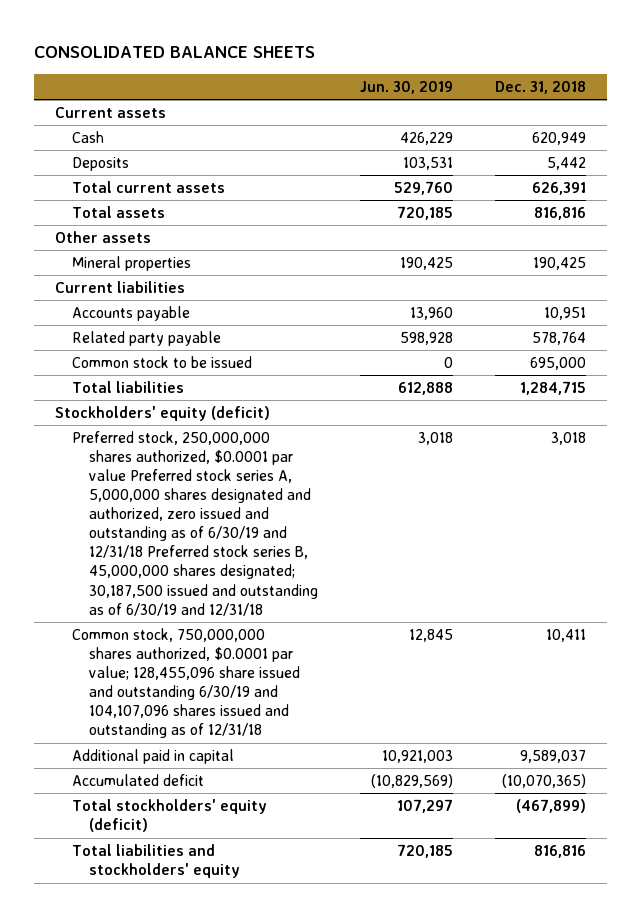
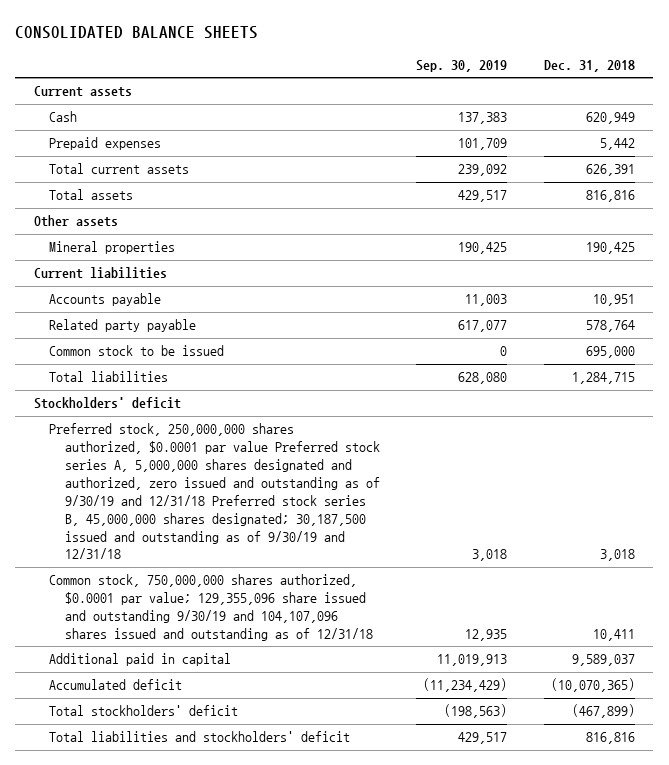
- | Jun. 30, 2019 | Dec. 31, 2018
+ | Sep. 30, 2019 | Dec. 31, 2018
- Deposits | 103,531 | 5,442
+ Prepaid expenses | 101,709 | 5,442
- Stockholders' equity (deficit)
- Preferred stock, 250,000,000 shares authorized, $0.0001 par value Preferred stock series A, 5,000,000 shares designated and authorized, zero issued and outstanding as of 6/30/19 and 12/31/18 Preferred stock series B, 45,000,000 shares designated; 30,187,500 issued and outstanding as of 6/30/19 and 12/31/18 | 3,018 | 3,018
- Common stock, 750,000,000 shares authorized, $0.0001 par value; 128,455,096 share issued and outstanding 6/30/19 and 104,107,096 shares issued and outstanding as of 12/31/18 | 12,845 | 10,411
+ Stockholders' deficit
+ Preferred stock, 250,000,000 shares authorized, $0.0001 par value Preferred stock series A, 5,000,000 shares designated and authorized, zero issued and outstanding as of 9/30/19 and 12/31/18 Preferred stock series B, 45,000,000 shares designated; 30,187,500 issued and outstanding as of 9/30/19 and 12/31/18 | 3,018 | 3,018
+ Common stock, 750,000,000 shares authorized, $0.0001 par value; 129,355,096 share issued and outstanding 9/30/19 and 104,107,096 shares issued and outstanding as of 12/31/18 | 12,935 | 10,411
- Total stockholders' equity (deficit) | 107,297 | (467,899)
- Total liabilities and stockholders' equity | 720,185 | 816,816
+ Total stockholders' deficit | (198,563) | (467,899)
+ Total liabilities and stockholders' deficit | 429,517 | 816,816

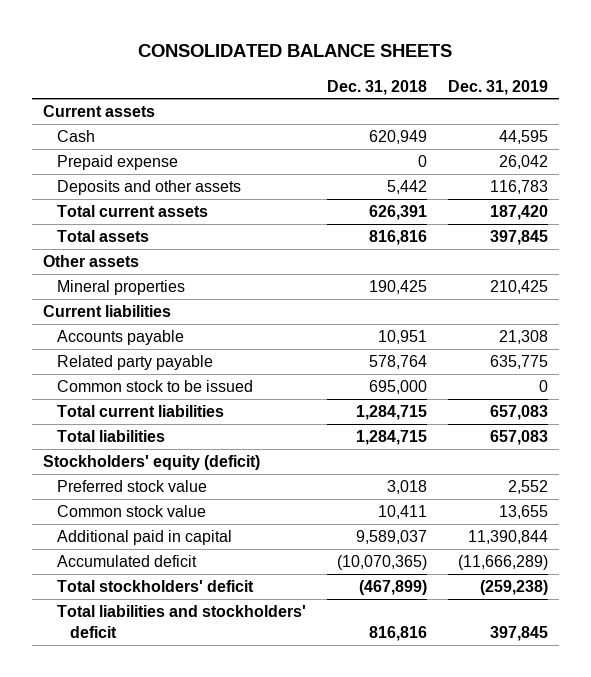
- | Sep. 30, 2019 | Dec. 31, 2018
+ | Dec. 31, 2018 | Dec. 31, 2019
- Prepaid expenses | 101,709 | 5,442
+ Prepaid expense | 0 | 26,042
+ Deposits and other assets | 5,442 | 116,783
+ Total current liabilities | 1,284,715 | 657,083
- Stockholders' deficit
- Preferred stock, 250,000,000 shares authorized, $0.0001 par value Preferred stock series A, 5,000,000 shares designated and authorized, zero issued and outstanding as of 9/30/19 and 12/31/18 Preferred stock series B, 45,000,000 shares designated; 30,187,500 issued and outstanding as of 9/30/19 and 12/31/18 | 3,018 | 3,018
- Common stock, 750,000,000 shares authorized, $0.0001 par value; 129,355,096 share issued and outstanding 9/30/19 and 104,107,096 shares issued and outstanding as of 12/31/18 | 12,935 | 10,411
+ Stockholders' equity (deficit)
+ Preferred stock value | 3,018 | 2,552
+ Common stock value | 10,411 | 13,655

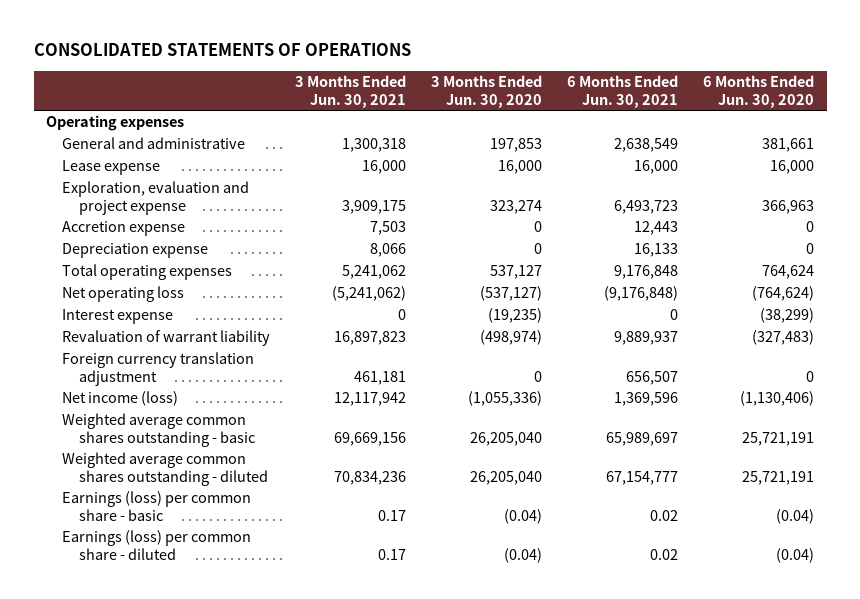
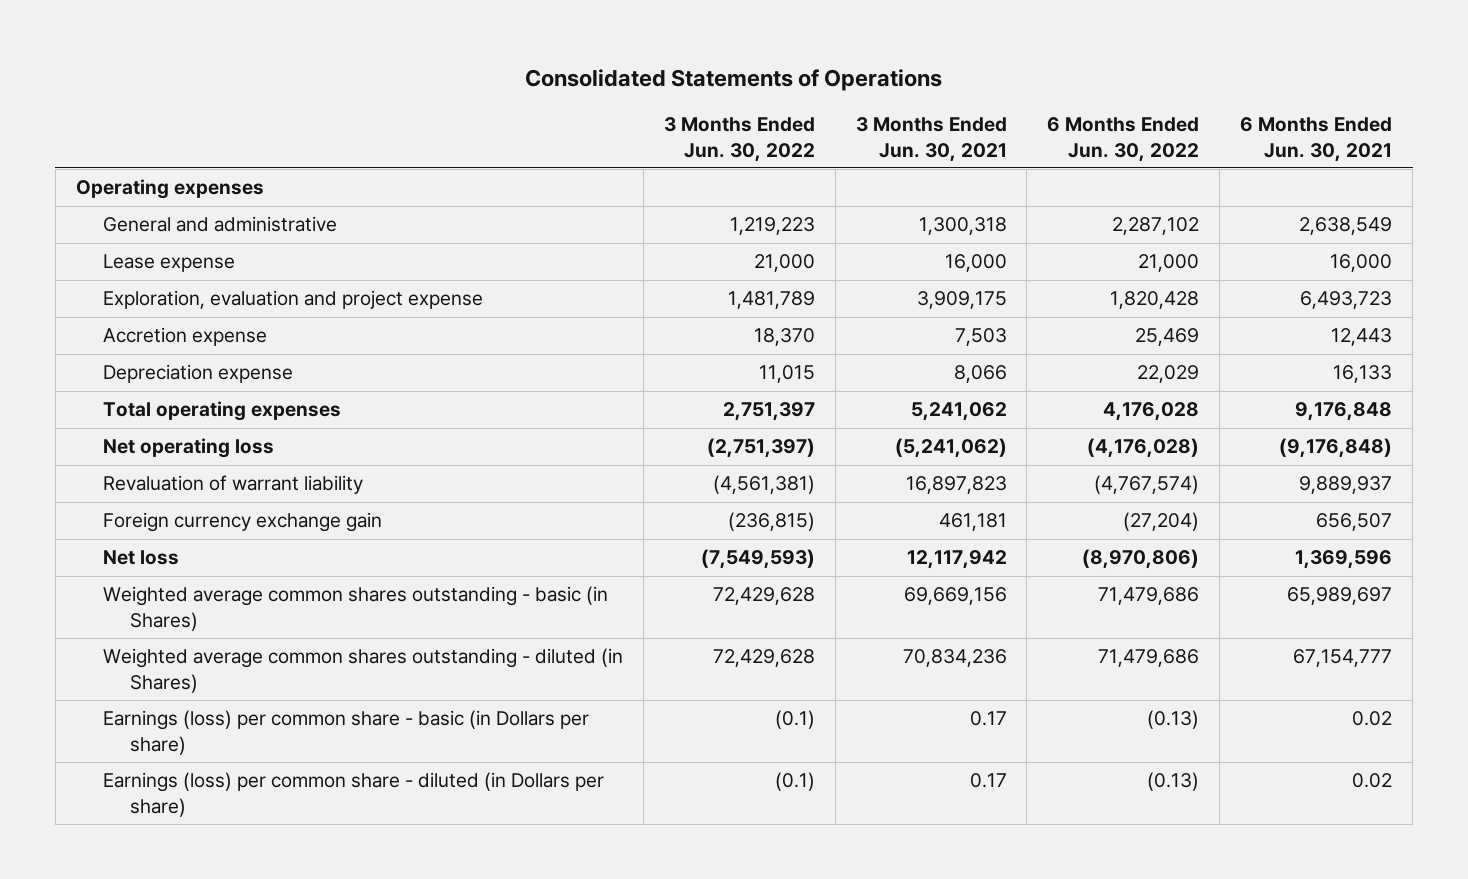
- CONSOLIDATED STATEMENTS OF OPERATIONS
+ Consolidated Statements of Operations
- | 3 Months Ended Jun. 30, 2021 | 3 Months Ended Jun. 30, 2020 | 6 Months Ended Jun. 30, 2021 | 6 Months Ended Jun. 30, 2020
+ | 3 Months Ended Jun. 30, 2022 | 3 Months Ended Jun. 30, 2021 | 6 Months Ended Jun. 30, 2022 | 6 Months Ended Jun. 30, 2021
- Interest expense | 0 | (19,235) | 0 | (38,299)
- Foreign currency translation adjustment | 461,181 | 0 | 656,507 | 0
- Net income (loss) | 12,117,942 | (1,055,336) | 1,369,596 | (1,130,406)
- Weighted average common shares outstanding - basic | 69,669,156 | 26,205,040 | 65,989,697 | 25,721,191
- Weighted average common shares outstanding - diluted | 70,834,236 | 26,205,040 | 67,154,777 | 25,721,191
- Earnings (loss) per common share - basic | 0.17 | (0.04) | 0.02 | (0.04)
- Earnings (loss) per common share - diluted | 0.17 | (0.04) | 0.02 | (0.04)
+ Foreign currency exchange gain | (236,815) | 461,181 | (27,204) | 656,507
+ Net loss | (7,549,593) | 12,117,942 | (8,970,806) | 1,369,596
+ Weighted average common shares outstanding - basic (in Shares) | 72,429,628 | 69,669,156 | 71,479,686 | 65,989,697
+ Weighted average common shares outstanding - diluted (in Shares) | 72,429,628 | 70,834,236 | 71,479,686 | 67,154,777
+ Earnings (loss) per common share - basic (in Dollars per share) | (0.1) | 0.17 | (0.13) | 0.02
+ Earnings (loss) per common share - diluted (in Dollars per share) | (0.1) | 0.17 | (0.13) | 0.02

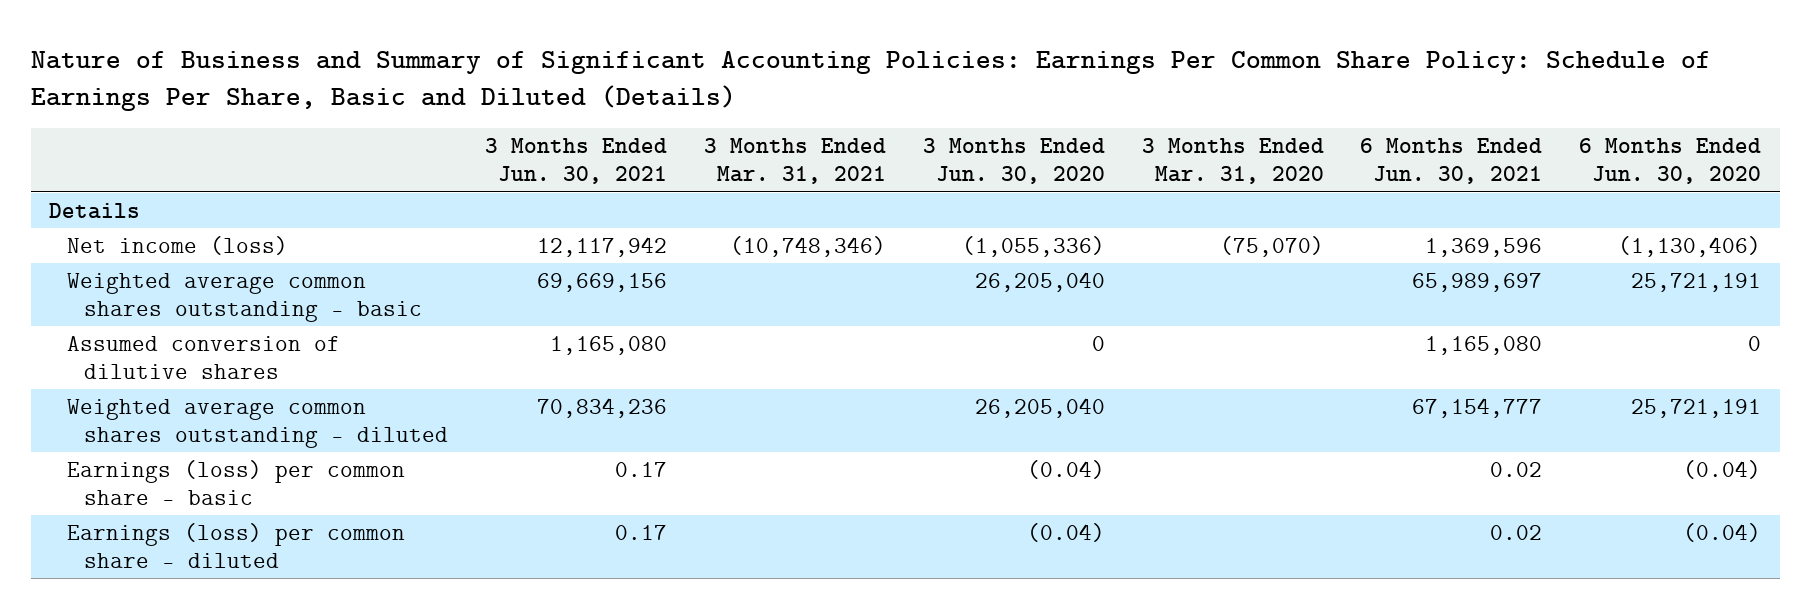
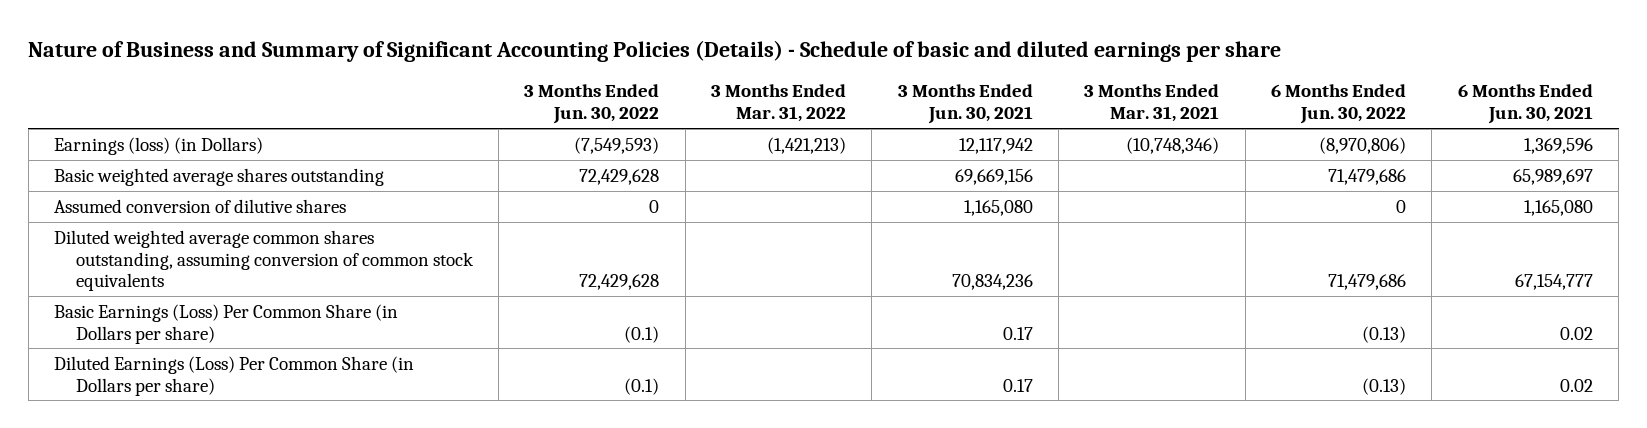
- Nature of Business and Summary of Significant Accounting Policies: Earnings Per Common Share Policy: Schedule of Earnings Per Share, Basic and Diluted (Details)
+ Nature of Business and Summary of Significant Accounting Policies (Details) - Schedule of basic and diluted earnings per share
- | 3 Months Ended Jun. 30, 2021 | 3 Months Ended Mar. 31, 2021 | 3 Months Ended Jun. 30, 2020 | 3 Months Ended Mar. 31, 2020 | 6 Months Ended Jun. 30, 2021 | 6 Months Ended Jun. 30, 2020
+ | 3 Months Ended Jun. 30, 2022 | 3 Months Ended Mar. 31, 2022 | 3 Months Ended Jun. 30, 2021 | 3 Months Ended Mar. 31, 2021 | 6 Months Ended Jun. 30, 2022 | 6 Months Ended Jun. 30, 2021
- Details
- Net income (loss) | 12,117,942 | (10,748,346) | (1,055,336) | (75,070) | 1,369,596 | (1,130,406)
- Weighted average common shares outstanding - basic | 69,669,156 | | 26,205,040 | | 65,989,697 | 25,721,191
+ Earnings (loss) (in Dollars) | (7,549,593) | (1,421,213) | 12,117,942 | (10,748,346) | (8,970,806) | 1,369,596
+ Basic weighted average shares outstanding | 72,429,628 | | 69,669,156 | | 71,479,686 | 65,989,697
- Weighted average common shares outstanding - diluted | 70,834,236 | | 26,205,040 | | 67,154,777 | 25,721,191
- Earnings (loss) per common share - basic | 0.17 | | (0.04) | | 0.02 | (0.04)
- Earnings (loss) per common share - diluted | 0.17 | | (0.04) | | 0.02 | (0.04)
+ Diluted weighted average common shares outstanding, assuming conversion of common stock equivalents | 72,429,628 | | 70,834,236 | | 71,479,686 | 67,154,777
+ Basic Earnings (Loss) Per Common Share (in Dollars per share) | (0.1) | | 0.17 | | (0.13) | 0.02
+ Diluted Earnings (Loss) Per Common Share (in Dollars per share) | (0.1) | | 0.17 | | (0.13) | 0.02

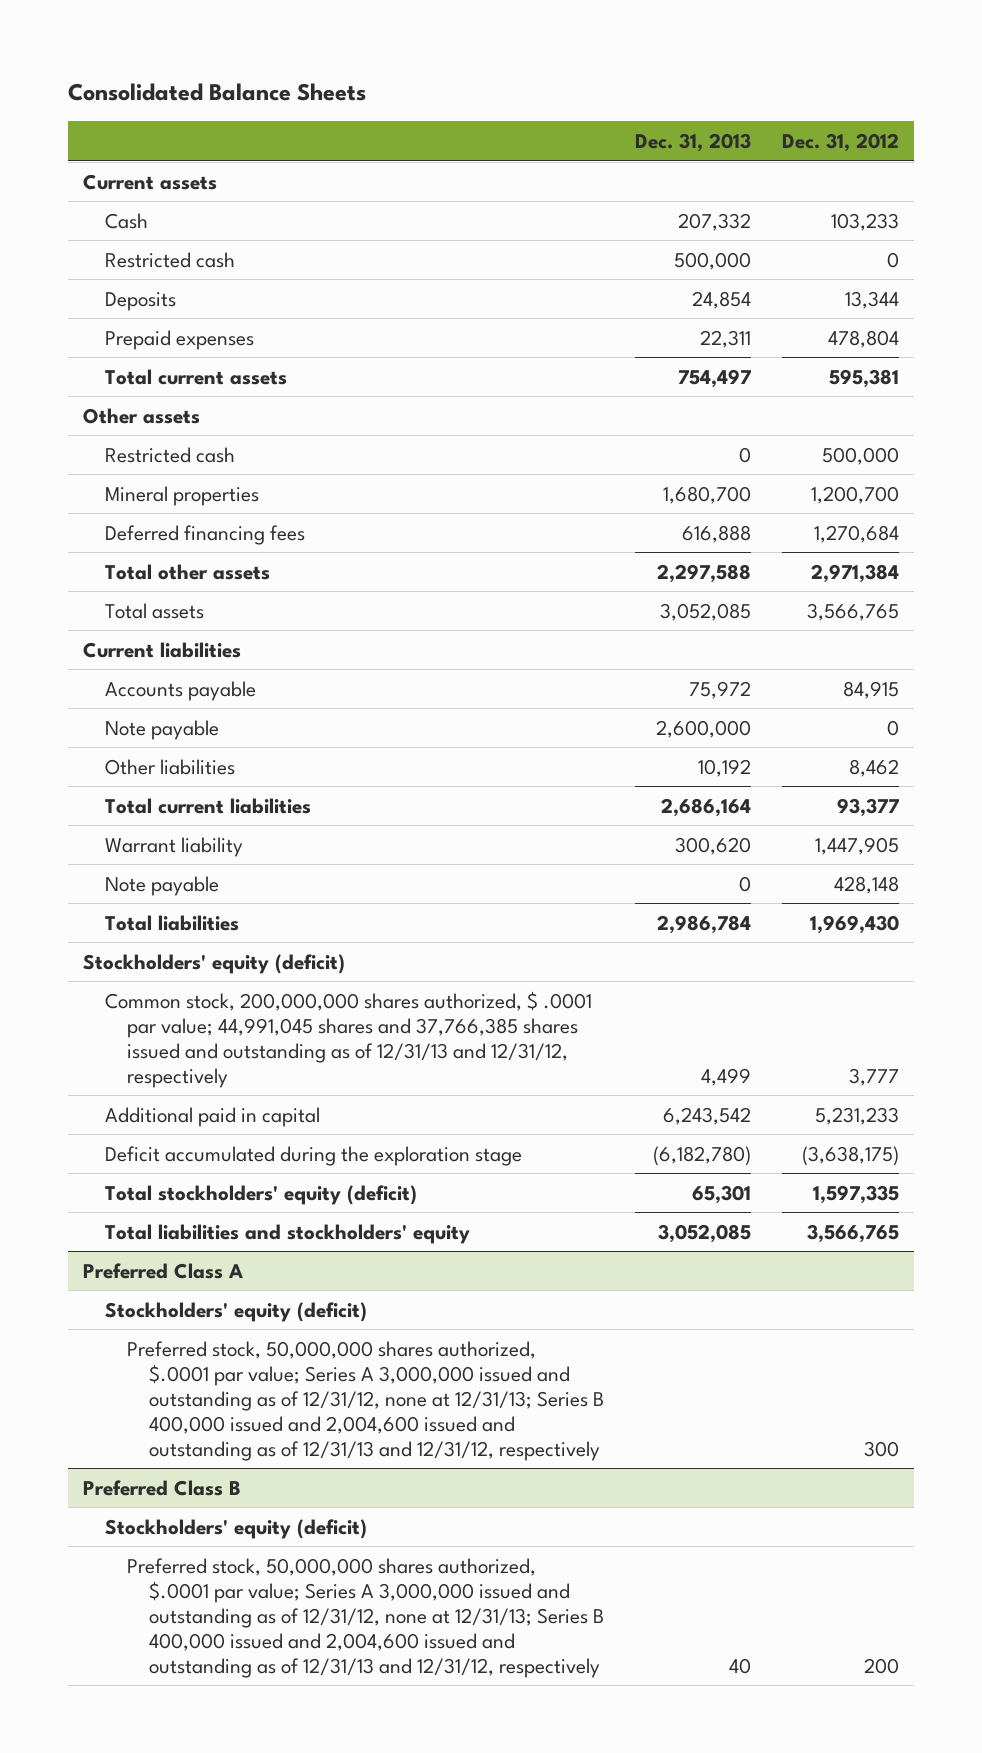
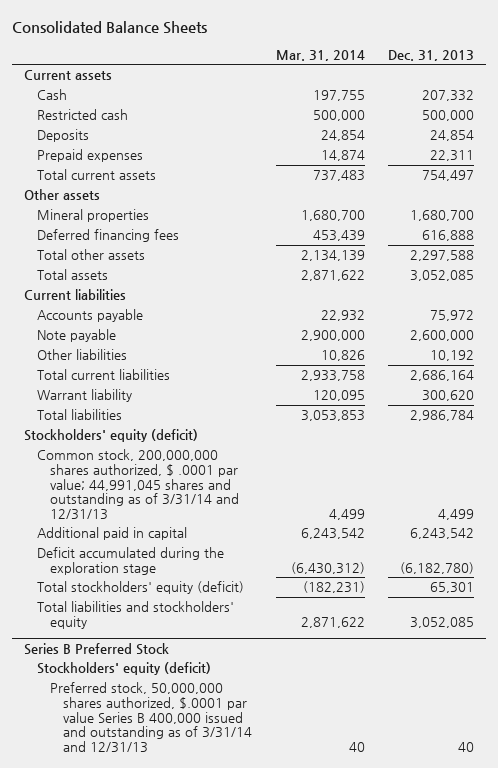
- | Dec. 31, 2013 | Dec. 31, 2012
+ | Mar. 31, 2014 | Dec. 31, 2013
- Restricted cash | 0 | 500,000
- Note payable | 0 | 428,148
- Common stock, 200,000,000 shares authorized, $ .0001 par value; 44,991,045 shares and 37,766,385 shares issued and outstanding as of 12/31/13 and 12/31/12, respectively | 4,499 | 3,777
+ Common stock, 200,000,000 shares authorized, $ .0001 par value; 44,991,045 shares and outstanding as of 3/31/14 and 12/31/13 | 4,499 | 4,499
- Preferred Class A
- Stockholders' equity (deficit)
- Preferred stock, 50,000,000 shares authorized, $.0001 par value; Series A 3,000,000 issued and outstanding as of 12/31/12, none at 12/31/13; Series B 400,000 issued and 2,004,600 issued and outstanding as of 12/31/13 and 12/31/12, respectively | | 300
- Preferred Class B
+ Series B Preferred Stock
- Preferred stock, 50,000,000 shares authorized, $.0001 par value; Series A 3,000,000 issued and outstanding as of 12/31/12, none at 12/31/13; Series B 400,000 issued and 2,004,600 issued and outstanding as of 12/31/13 and 12/31/12, respectively | 40 | 200
+ Preferred stock, 50,000,000 shares authorized, $.0001 par value Series B 400,000 issued and outstanding as of 3/31/14 and 12/31/13 | 40 | 40

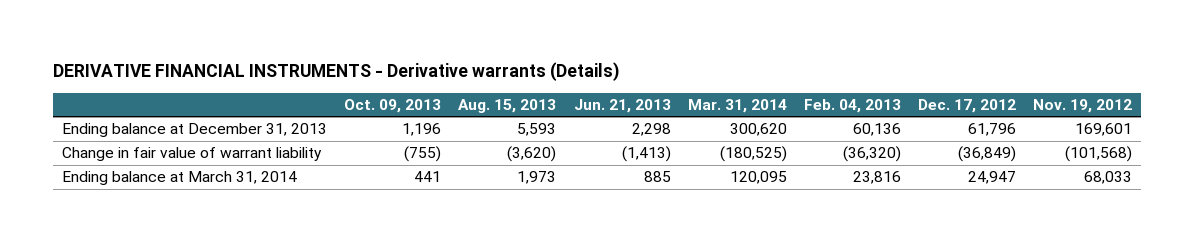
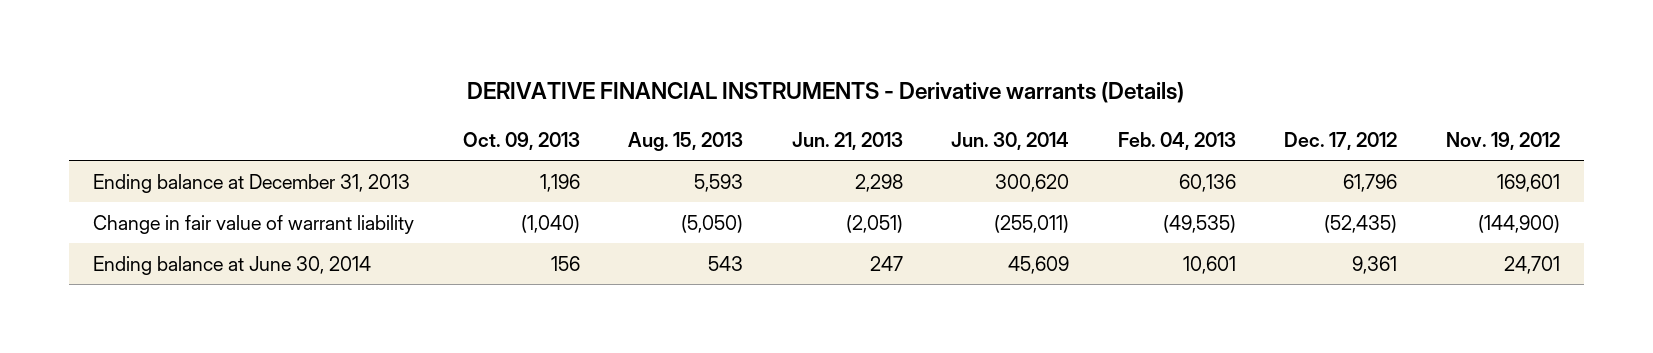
- | Oct. 09, 2013 | Aug. 15, 2013 | Jun. 21, 2013 | Mar. 31, 2014 | Feb. 04, 2013 | Dec. 17, 2012 | Nov. 19, 2012
+ | Oct. 09, 2013 | Aug. 15, 2013 | Jun. 21, 2013 | Jun. 30, 2014 | Feb. 04, 2013 | Dec. 17, 2012 | Nov. 19, 2012
- Change in fair value of warrant liability | (755) | (3,620) | (1,413) | (180,525) | (36,320) | (36,849) | (101,568)
- Ending balance at March 31, 2014 | 441 | 1,973 | 885 | 120,095 | 23,816 | 24,947 | 68,033
+ Change in fair value of warrant liability | (1,040) | (5,050) | (2,051) | (255,011) | (49,535) | (52,435) | (144,900)
+ Ending balance at June 30, 2014 | 156 | 543 | 247 | 45,609 | 10,601 | 9,361 | 24,701

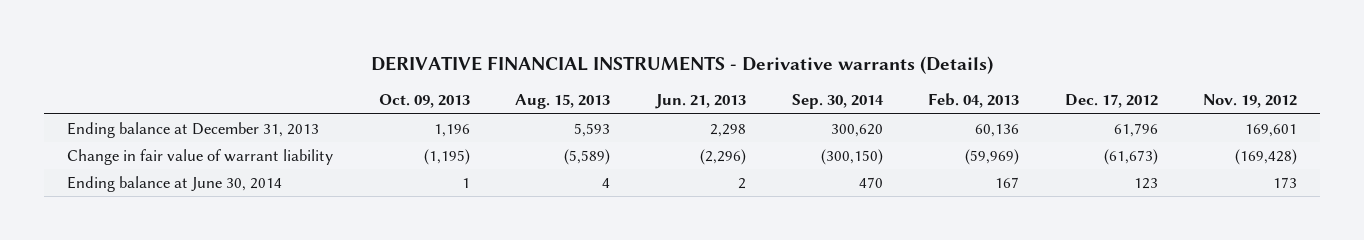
- | Oct. 09, 2013 | Aug. 15, 2013 | Jun. 21, 2013 | Jun. 30, 2014 | Feb. 04, 2013 | Dec. 17, 2012 | Nov. 19, 2012
+ | Oct. 09, 2013 | Aug. 15, 2013 | Jun. 21, 2013 | Sep. 30, 2014 | Feb. 04, 2013 | Dec. 17, 2012 | Nov. 19, 2012
- Change in fair value of warrant liability | (1,040) | (5,050) | (2,051) | (255,011) | (49,535) | (52,435) | (144,900)
- Ending balance at June 30, 2014 | 156 | 543 | 247 | 45,609 | 10,601 | 9,361 | 24,701
+ Change in fair value of warrant liability | (1,195) | (5,589) | (2,296) | (300,150) | (59,969) | (61,673) | (169,428)
+ Ending balance at June 30, 2014 | 1 | 4 | 2 | 470 | 167 | 123 | 173

